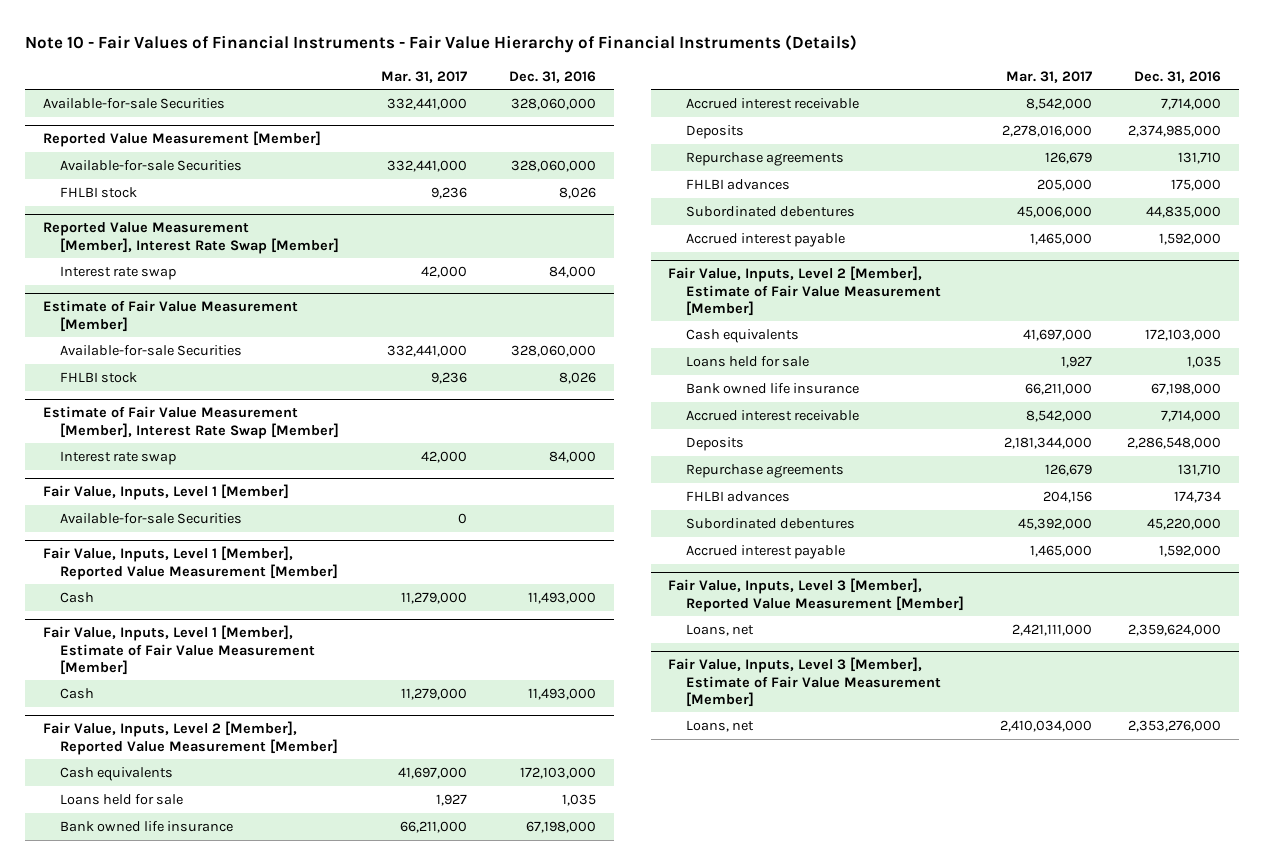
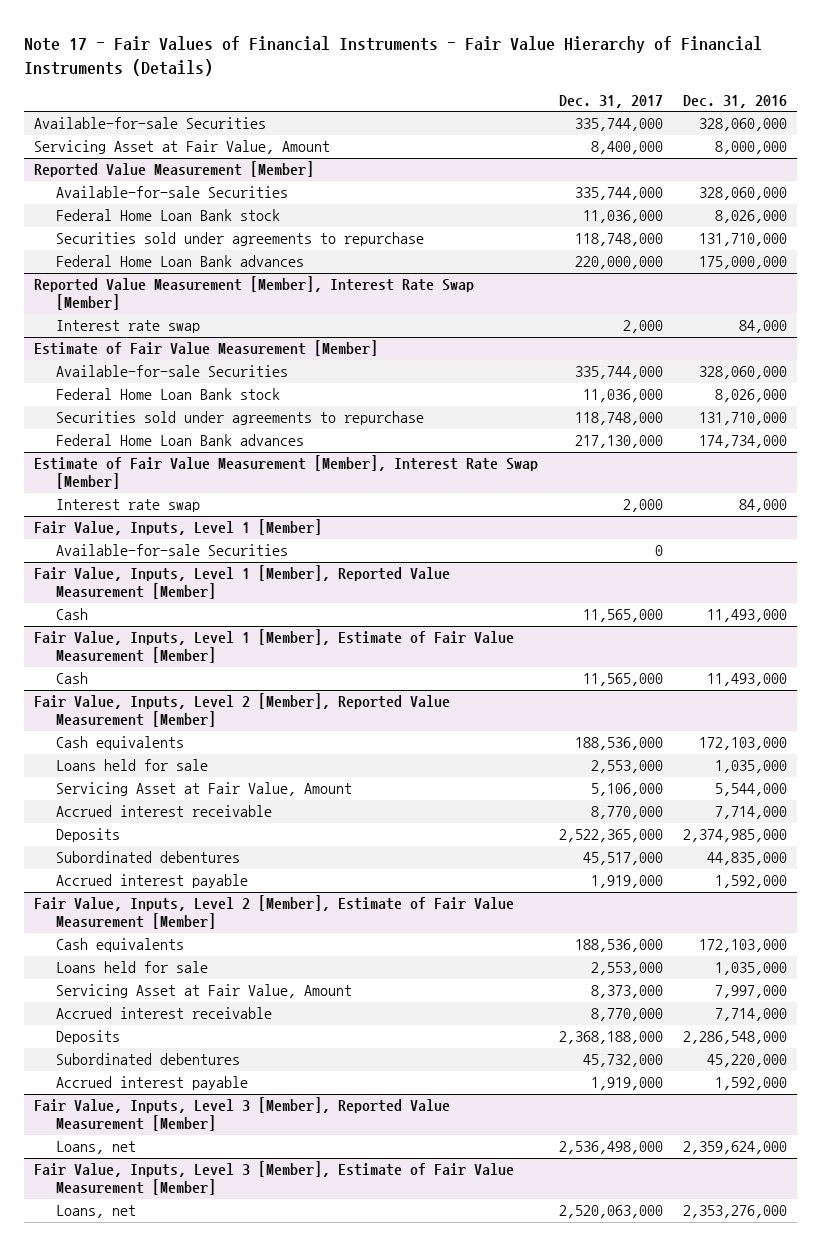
- Note 10 - Fair Values of Financial Instruments - Fair Value Hierarchy of Financial Instruments (Details)
+ Note 17 - Fair Values of Financial Instruments - Fair Value Hierarchy of Financial Instruments (Details)
- | Mar. 31, 2017 | Dec. 31, 2016
+ | Dec. 31, 2017 | Dec. 31, 2016
+ Servicing Asset at Fair Value, Amount | 8,400,000 | 8,000,000
@ Reported Value Measurement [Member]
- FHLBI stock | 9,236 | 8,026
+ Federal Home Loan Bank stock | 11,036,000 | 8,026,000
+ Securities sold under agreements to repurchase | 118,748,000 | 131,710,000
+ Federal Home Loan Bank advances | 220,000,000 | 175,000,000
@ Estimate of Fair Value Measurement [Member]
- FHLBI stock | 9,236 | 8,026
+ Federal Home Loan Bank stock | 11,036,000 | 8,026,000
+ Securities sold under agreements to repurchase | 118,748,000 | 131,710,000
+ Federal Home Loan Bank advances | 217,130,000 | 174,734,000
@ Fair Value, Inputs, Level 2 [Member], Reported Value Measurement [Member]
- Loans held for sale | 1,927 | 1,035
- Bank owned life insurance | 66,211,000 | 67,198,000
+ Loans held for sale | 2,553,000 | 1,035,000
+ Servicing Asset at Fair Value, Amount | 5,106,000 | 5,544,000
- Repurchase agreements | 126,679 | 131,710
- FHLBI advances | 205,000 | 175,000
@ Fair Value, Inputs, Level 2 [Member], Estimate of Fair Value Measurement [Member]
- Loans held for sale | 1,927 | 1,035
- Bank owned life insurance | 66,211,000 | 67,198,000
+ Loans held for sale | 2,553,000 | 1,035,000
+ Servicing Asset at Fair Value, Amount | 8,373,000 | 7,997,000
- Repurchase agreements | 126,679 | 131,710
- FHLBI advances | 204,156 | 174,734

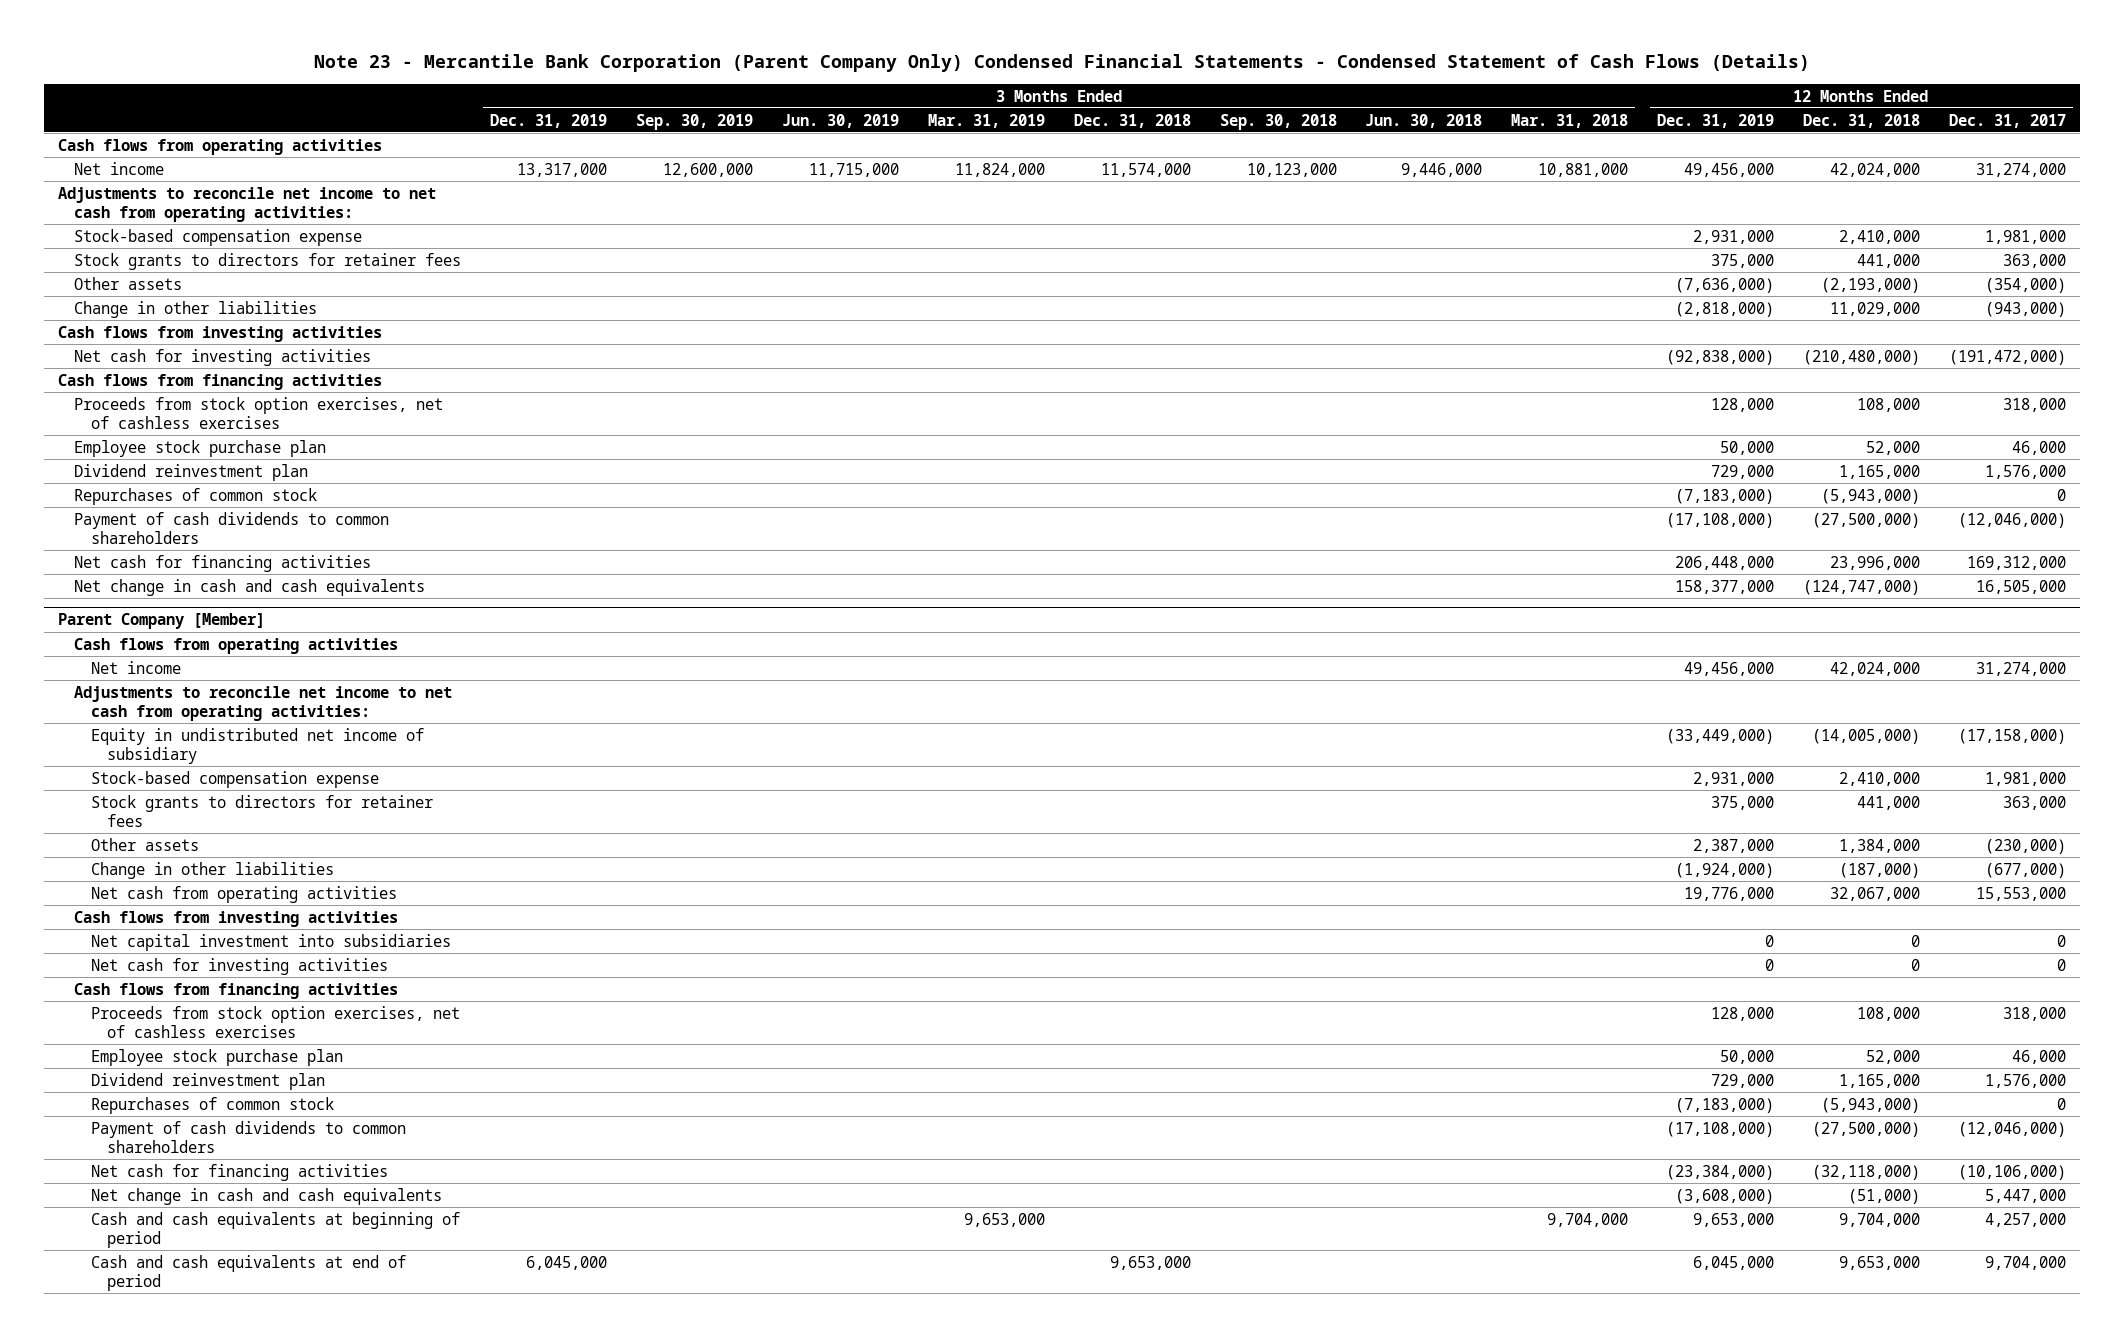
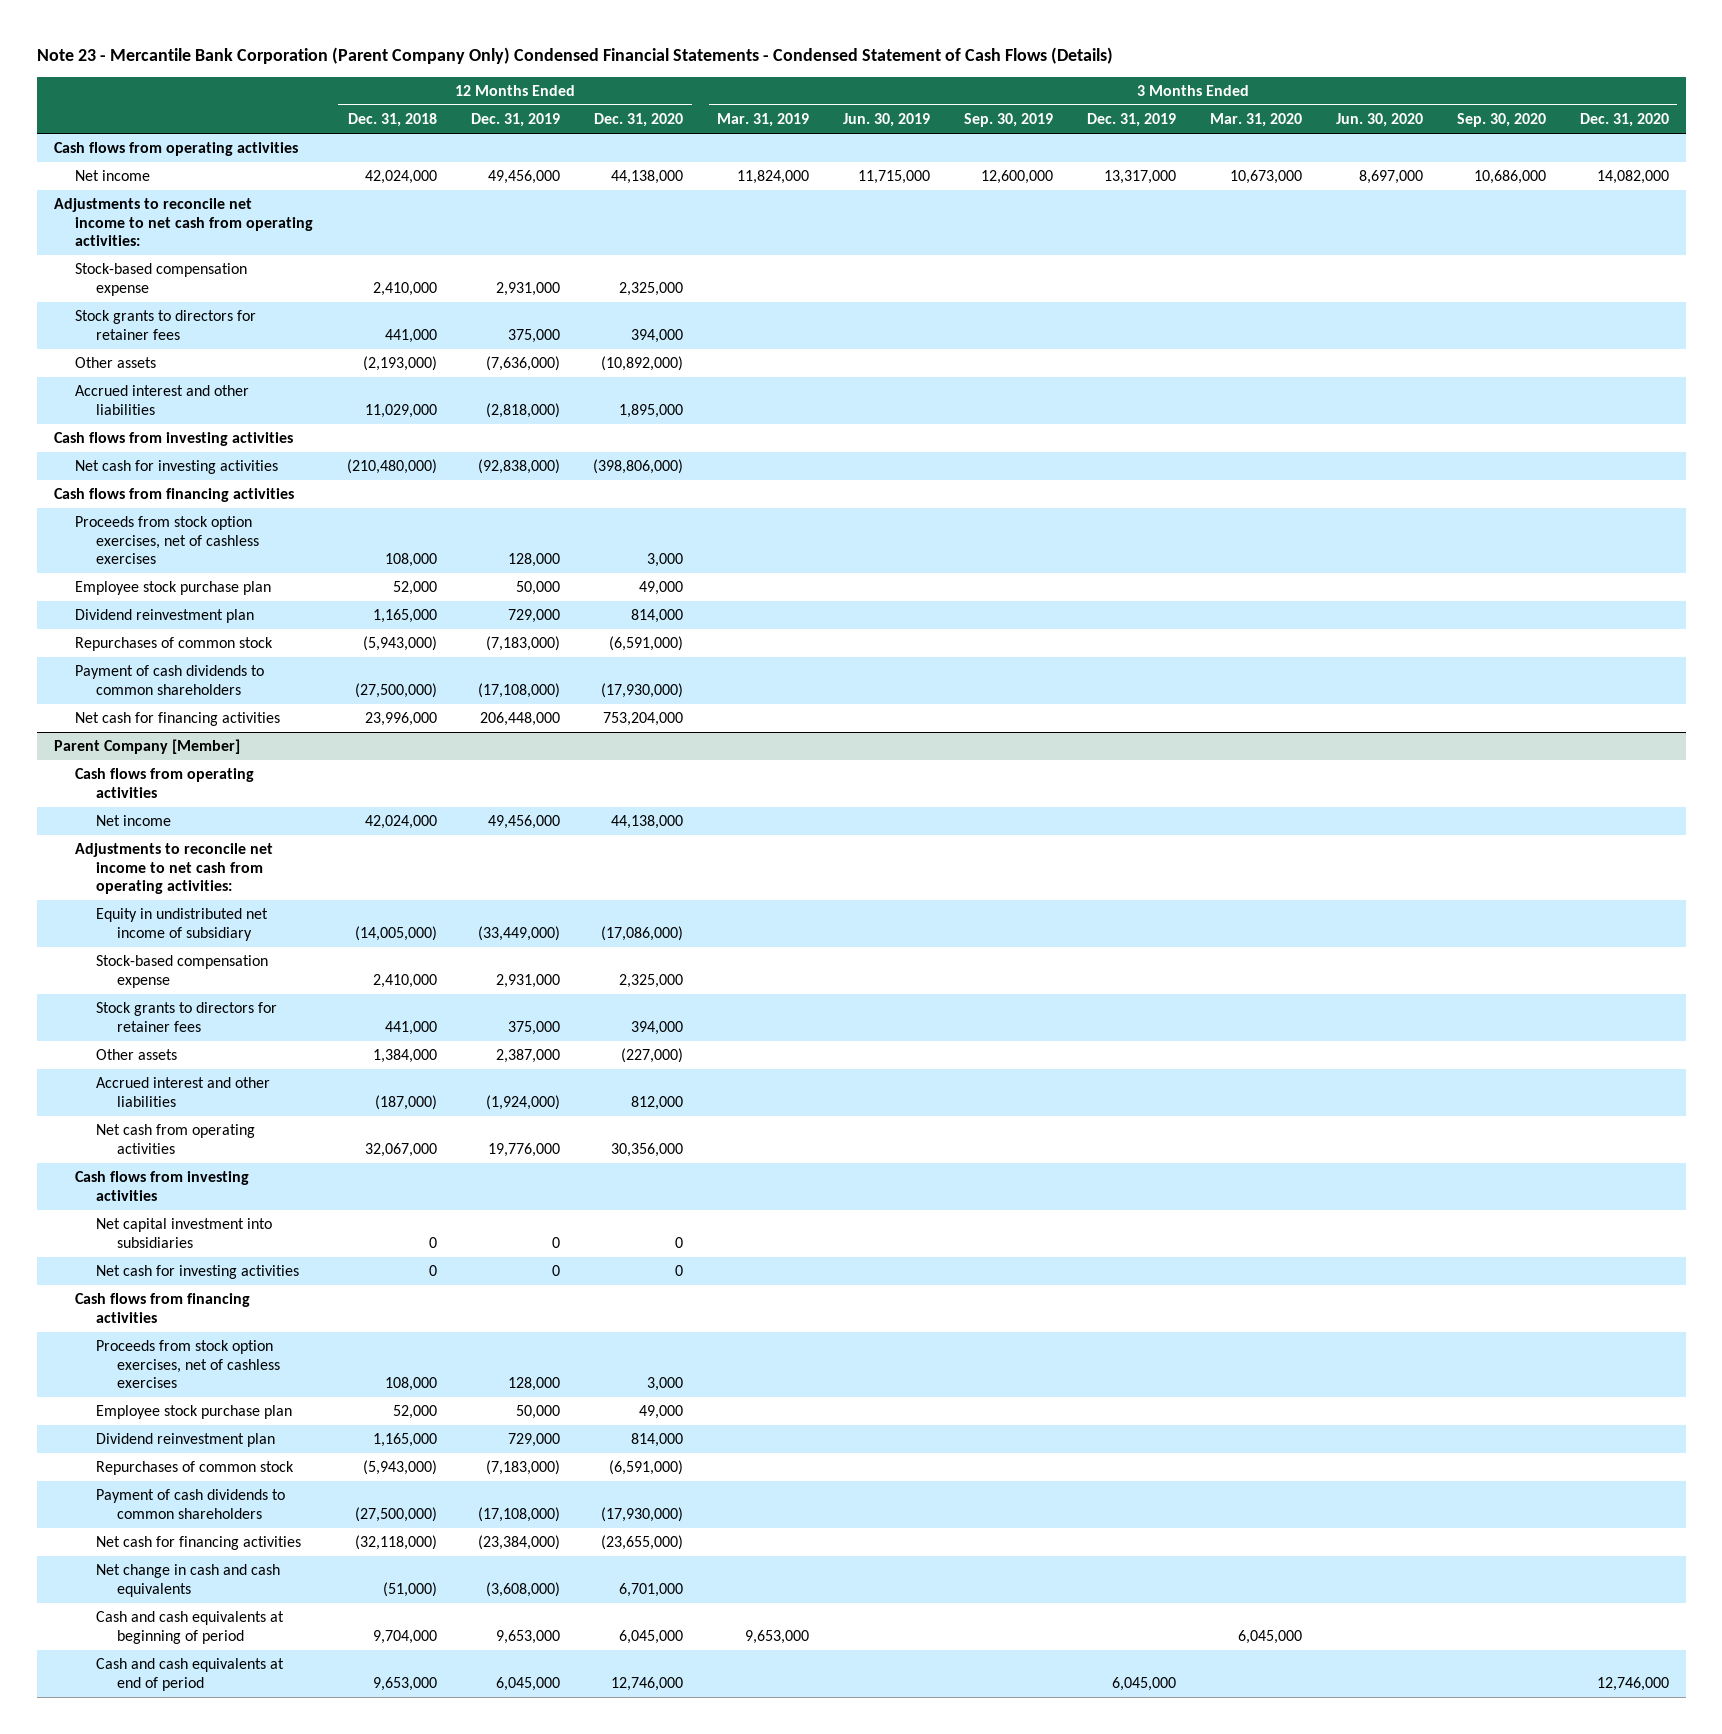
- | 3 Months Ended Dec. 31, 2019 | 3 Months Ended Sep. 30, 2019 | 3 Months Ended Jun. 30, 2019 | 3 Months Ended Mar. 31, 2019 | 3 Months Ended Dec. 31, 2018 | 3 Months Ended Sep. 30, 2018 | 3 Months Ended Jun. 30, 2018 | 3 Months Ended Mar. 31, 2018 | 12 Months Ended Dec. 31, 2019 | 12 Months Ended Dec. 31, 2018 | 12 Months Ended Dec. 31, 2017
+ | 12 Months Ended Dec. 31, 2018 | 12 Months Ended Dec. 31, 2019 | 12 Months Ended Dec. 31, 2020 | 3 Months Ended Mar. 31, 2019 | 3 Months Ended Jun. 30, 2019 | 3 Months Ended Sep. 30, 2019 | 3 Months Ended Dec. 31, 2019 | 3 Months Ended Mar. 31, 2020 | 3 Months Ended Jun. 30, 2020 | 3 Months Ended Sep. 30, 2020 | 3 Months Ended Dec. 31, 2020
- Change in other liabilities | | | | | | | | | (2,818,000) | 11,029,000 | (943,000)
+ Accrued interest and other liabilities | 11,029,000 | (2,818,000) | 1,895,000 | | | | | | | |
- Net change in cash and cash equivalents | | | | | | | | | 158,377,000 | (124,747,000) | 16,505,000
@ Parent Company [Member]
- Change in other liabilities | | | | | | | | | (1,924,000) | (187,000) | (677,000)
+ Accrued interest and other liabilities | (187,000) | (1,924,000) | 812,000 | | | | | | | |

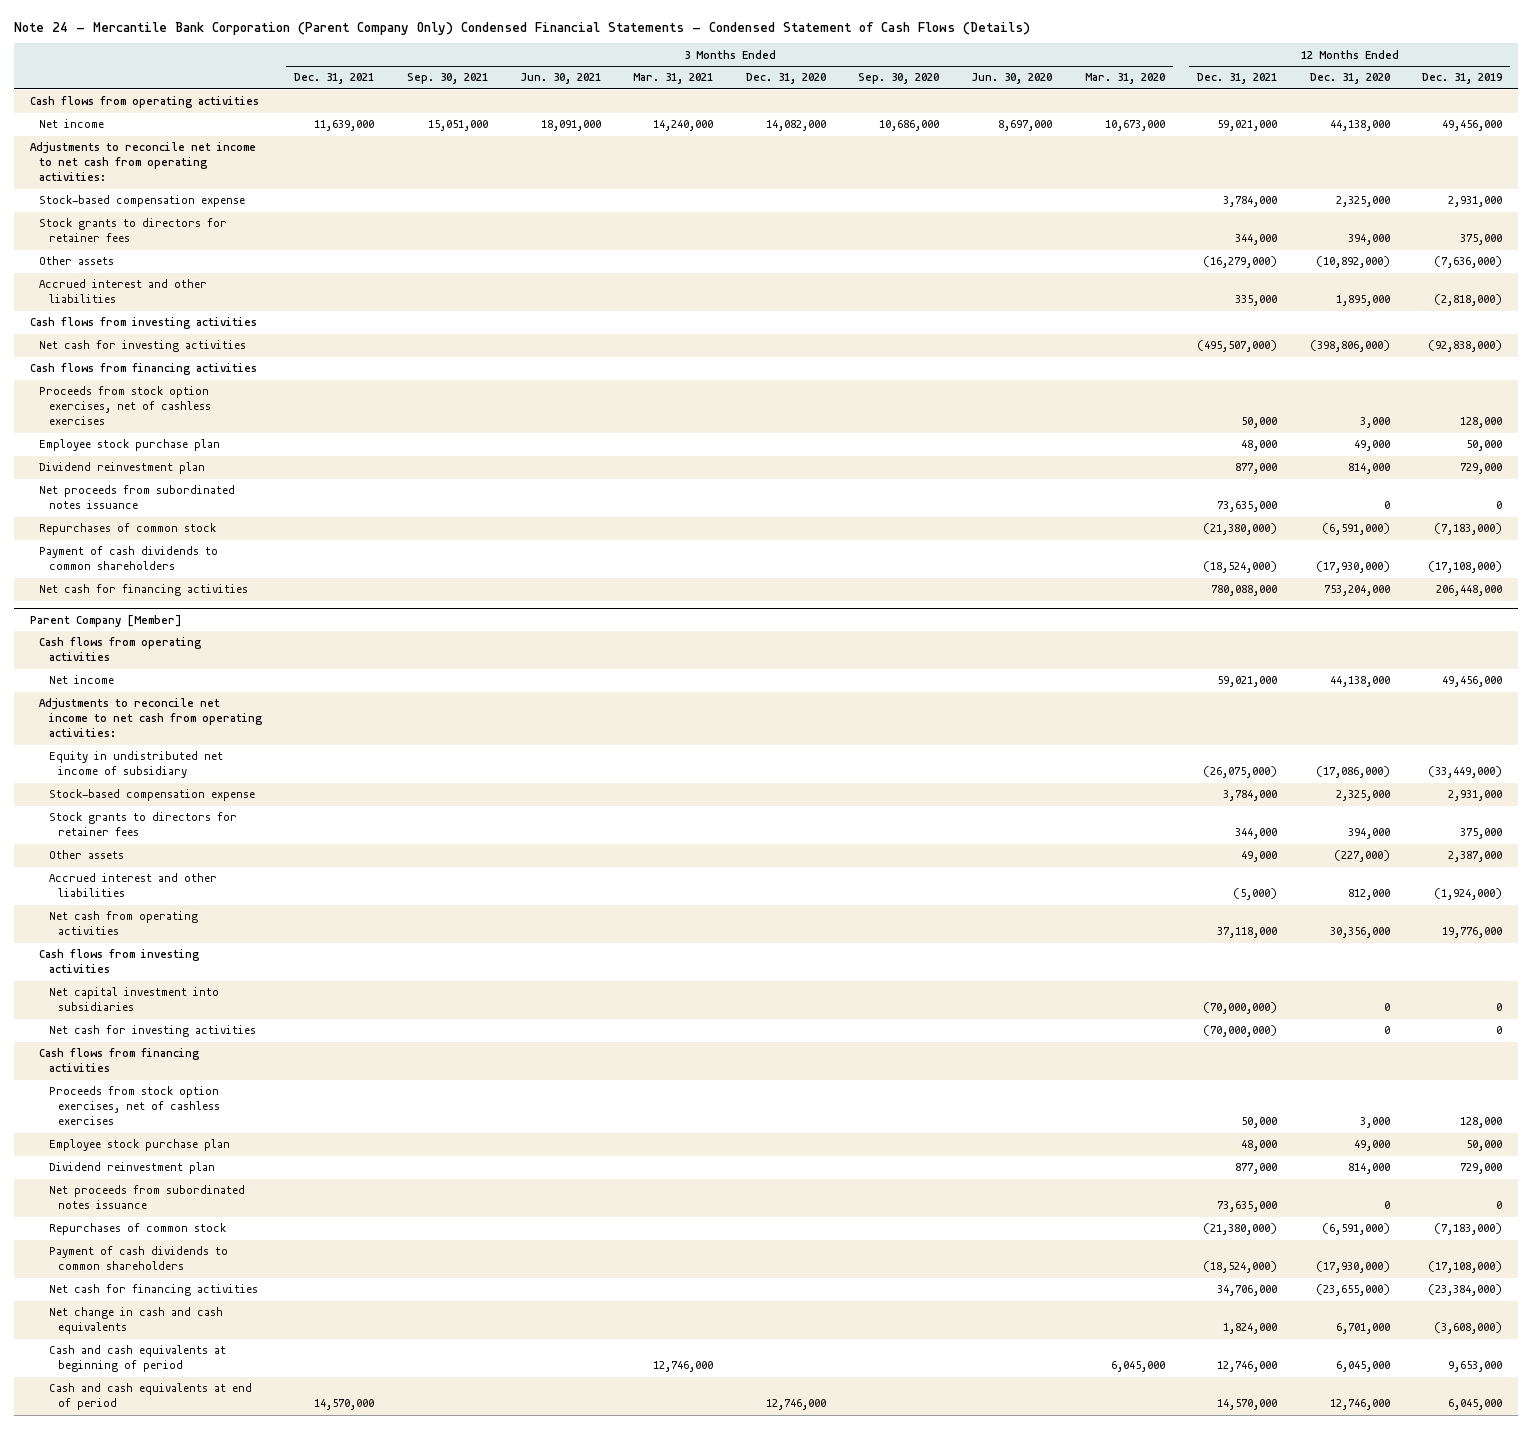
- Note 23 - Mercantile Bank Corporation (Parent Company Only) Condensed Financial Statements - Condensed Statement of Cash Flows (Details)
+ Note 24 - Mercantile Bank Corporation (Parent Company Only) Condensed Financial Statements - Condensed Statement of Cash Flows (Details)
- | 12 Months Ended Dec. 31, 2018 | 12 Months Ended Dec. 31, 2019 | 12 Months Ended Dec. 31, 2020 | 3 Months Ended Mar. 31, 2019 | 3 Months Ended Jun. 30, 2019 | 3 Months Ended Sep. 30, 2019 | 3 Months Ended Dec. 31, 2019 | 3 Months Ended Mar. 31, 2020 | 3 Months Ended Jun. 30, 2020 | 3 Months Ended Sep. 30, 2020 | 3 Months Ended Dec. 31, 2020
+ | 3 Months Ended Dec. 31, 2021 | 3 Months Ended Sep. 30, 2021 | 3 Months Ended Jun. 30, 2021 | 3 Months Ended Mar. 31, 2021 | 3 Months Ended Dec. 31, 2020 | 3 Months Ended Sep. 30, 2020 | 3 Months Ended Jun. 30, 2020 | 3 Months Ended Mar. 31, 2020 | 12 Months Ended Dec. 31, 2021 | 12 Months Ended Dec. 31, 2020 | 12 Months Ended Dec. 31, 2019
+ Net proceeds from subordinated notes issuance | | | | | | | | | 73,635,000 | 0 | 0
@ Parent Company [Member]
+ Net proceeds from subordinated notes issuance | | | | | | | | | 73,635,000 | 0 | 0

